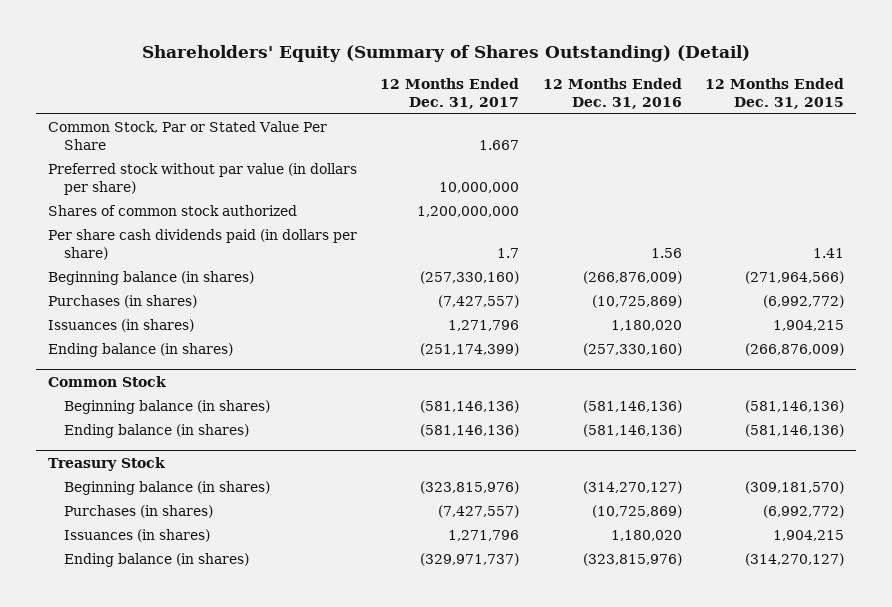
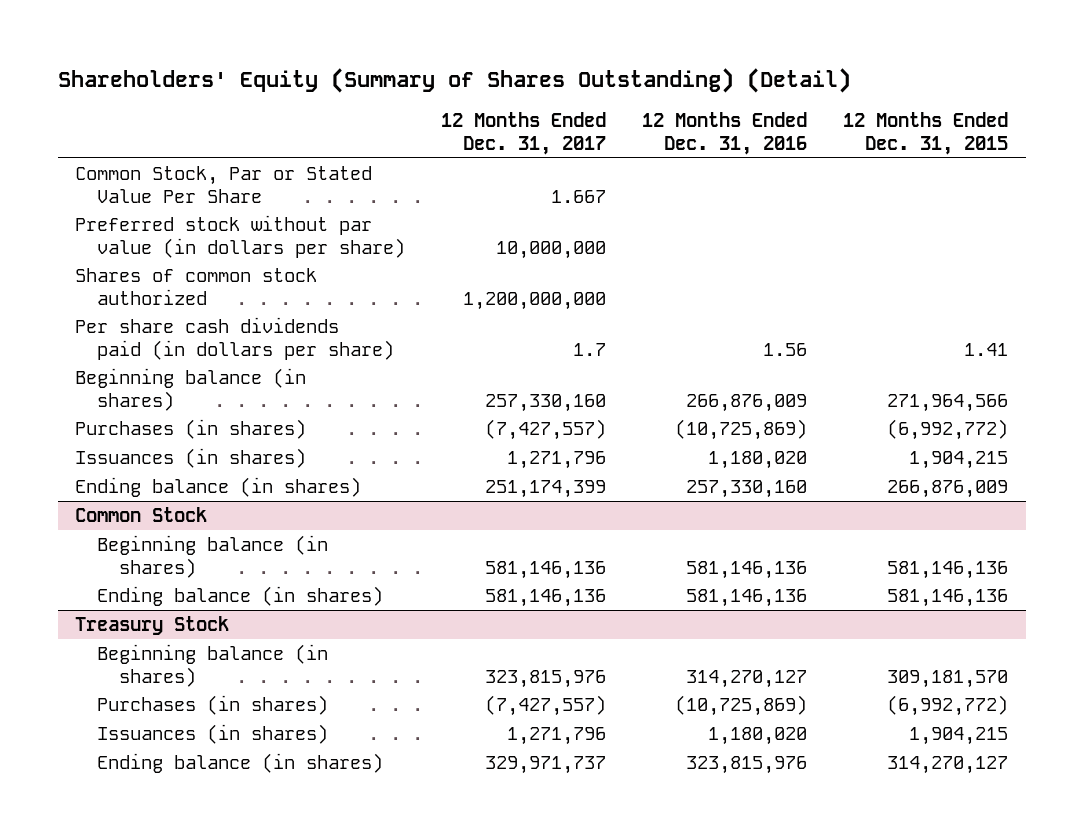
- Beginning balance (in shares) | (257,330,160) | (266,876,009) | (271,964,566)
+ Beginning balance (in shares) | 257,330,160 | 266,876,009 | 271,964,566
- Ending balance (in shares) | (251,174,399) | (257,330,160) | (266,876,009)
+ Ending balance (in shares) | 251,174,399 | 257,330,160 | 266,876,009
@ Common Stock
- Beginning balance (in shares) | (581,146,136) | (581,146,136) | (581,146,136)
- Ending balance (in shares) | (581,146,136) | (581,146,136) | (581,146,136)
+ Beginning balance (in shares) | 581,146,136 | 581,146,136 | 581,146,136
+ Ending balance (in shares) | 581,146,136 | 581,146,136 | 581,146,136
@ Treasury Stock
- Beginning balance (in shares) | (323,815,976) | (314,270,127) | (309,181,570)
+ Beginning balance (in shares) | 323,815,976 | 314,270,127 | 309,181,570
- Ending balance (in shares) | (329,971,737) | (323,815,976) | (314,270,127)
+ Ending balance (in shares) | 329,971,737 | 323,815,976 | 314,270,127

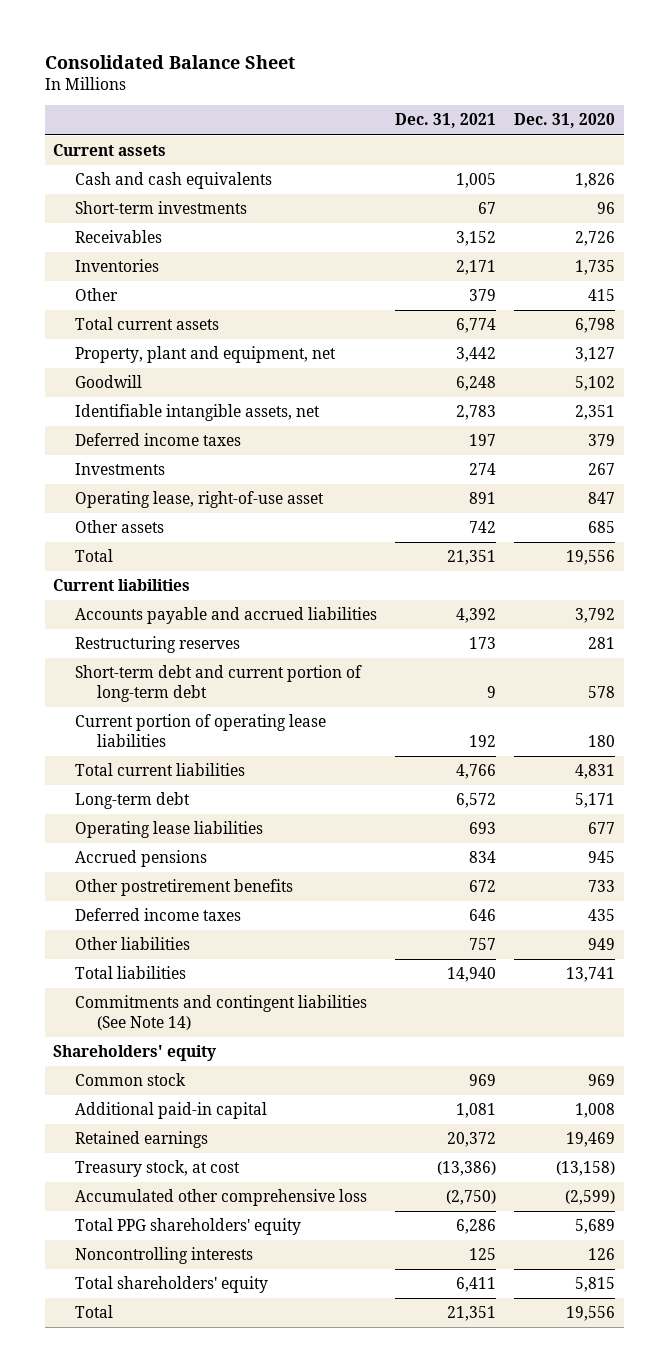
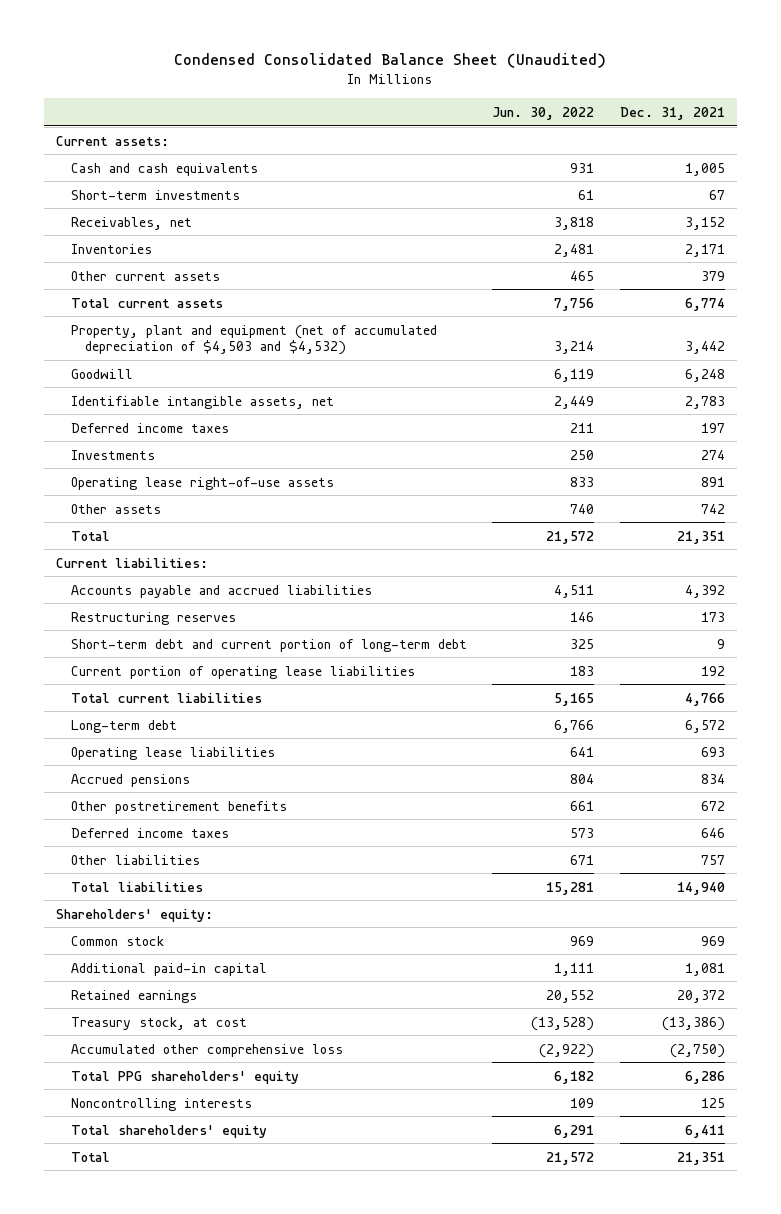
- Consolidated Balance Sheet
+ Condensed Consolidated Balance Sheet (Unaudited)
- | Dec. 31, 2021 | Dec. 31, 2020
+ | Jun. 30, 2022 | Dec. 31, 2021
- Current assets
+ Current assets:
- Receivables | 3,152 | 2,726
+ Receivables, net | 3,818 | 3,152
- Other | 379 | 415
+ Other current assets | 465 | 379
- Property, plant and equipment, net | 3,442 | 3,127
+ Property, plant and equipment (net of accumulated depreciation of $4,503 and $4,532) | 3,214 | 3,442
- Operating lease, right-of-use asset | 891 | 847
+ Operating lease right-of-use assets | 833 | 891
- Current liabilities
+ Current liabilities:
- Commitments and contingent liabilities (See Note 14)
- Shareholders' equity
+ Shareholders' equity:

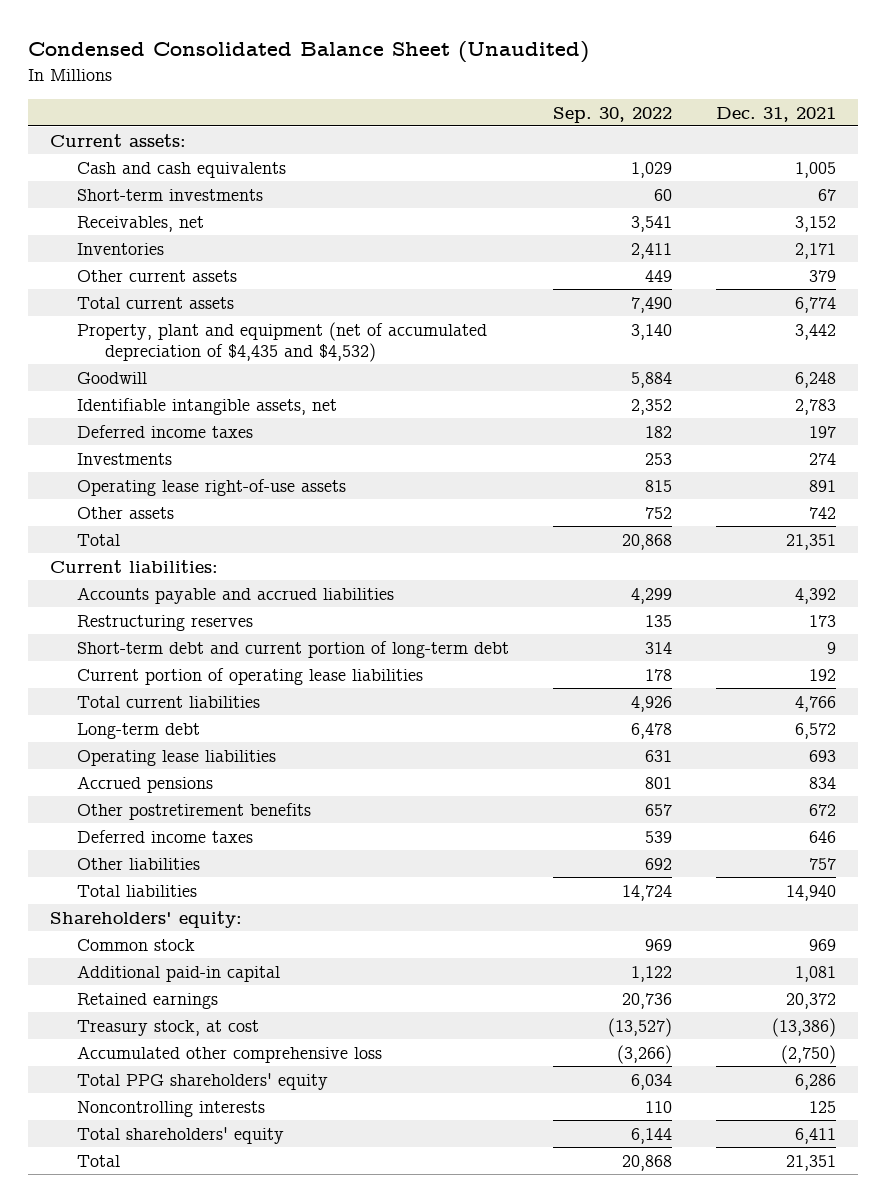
- | Jun. 30, 2022 | Dec. 31, 2021
+ | Sep. 30, 2022 | Dec. 31, 2021
- Property, plant and equipment (net of accumulated depreciation of $4,503 and $4,532) | 3,214 | 3,442
+ Property, plant and equipment (net of accumulated depreciation of $4,435 and $4,532) | 3,140 | 3,442

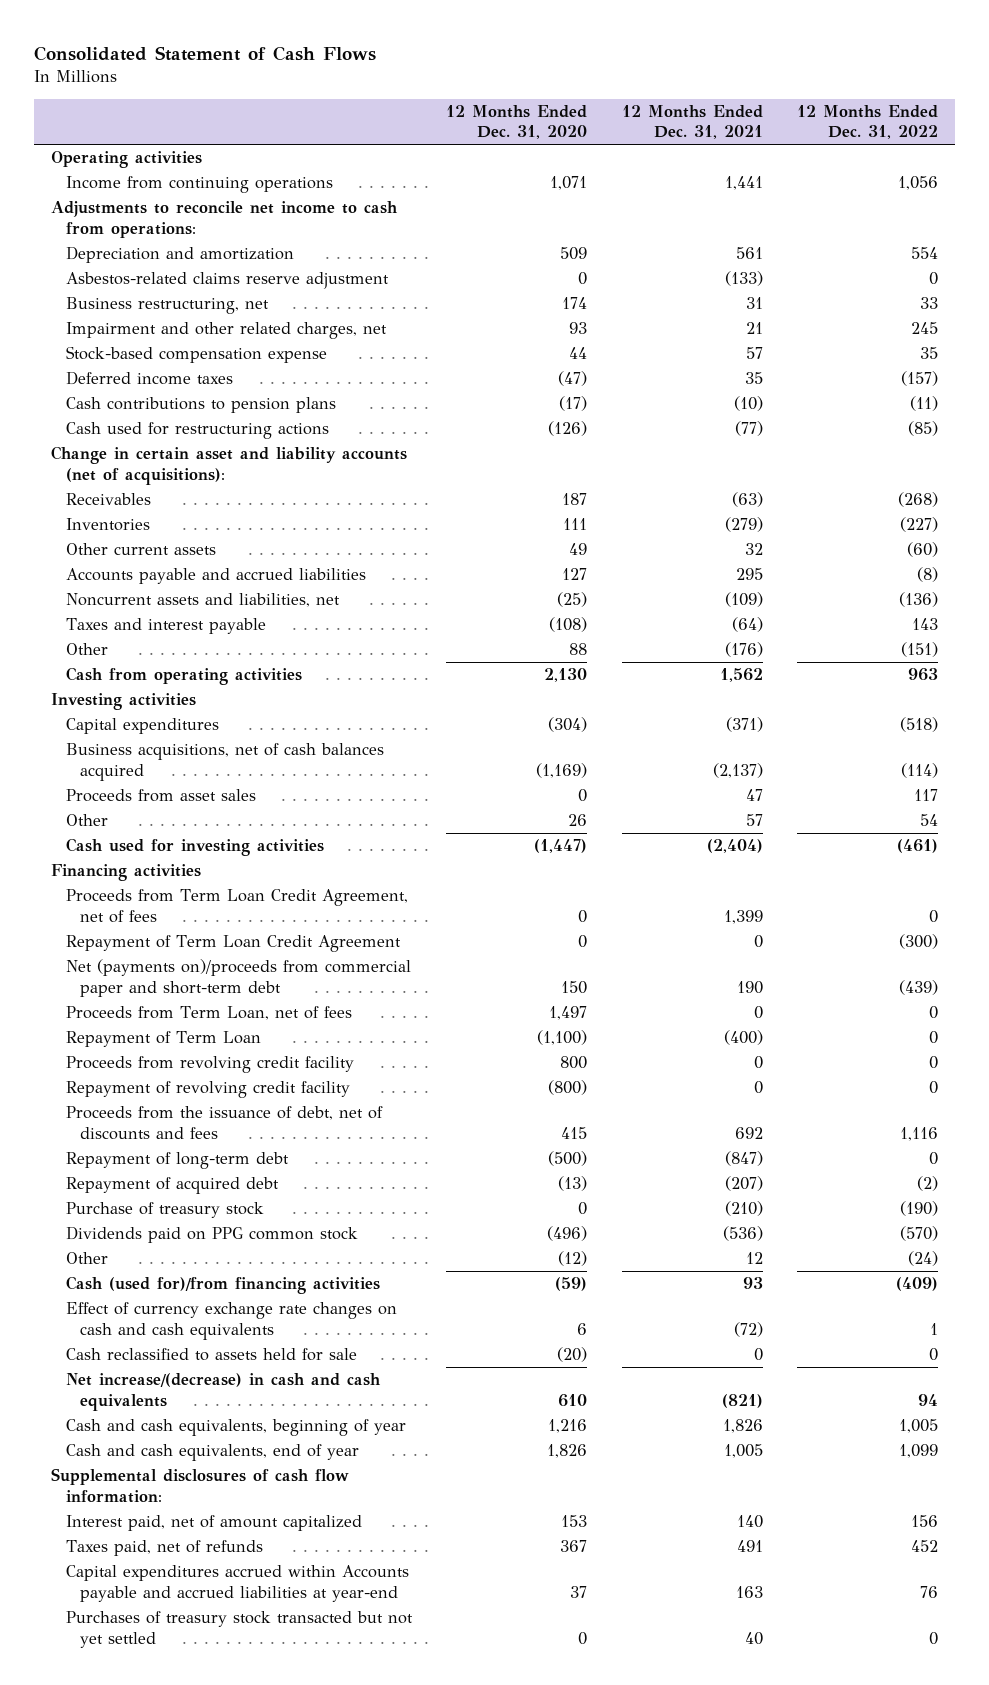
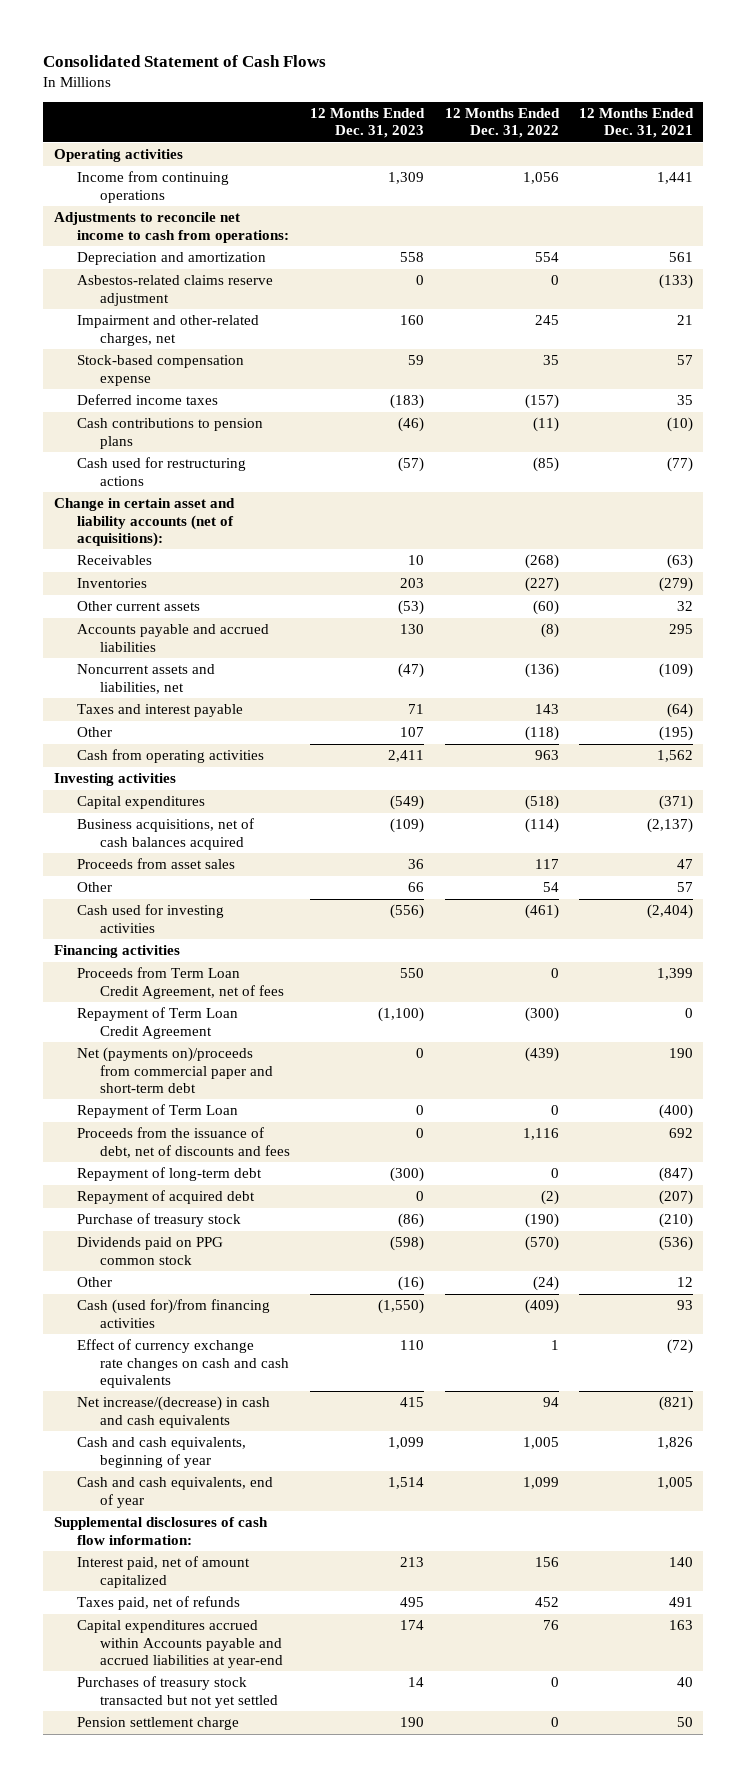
- | 12 Months Ended Dec. 31, 2020 | 12 Months Ended Dec. 31, 2021 | 12 Months Ended Dec. 31, 2022
+ | 12 Months Ended Dec. 31, 2023 | 12 Months Ended Dec. 31, 2022 | 12 Months Ended Dec. 31, 2021
- Business restructuring, net | 174 | 31 | 33
- Impairment and other related charges, net | 93 | 21 | 245
+ Impairment and other-related charges, net | 160 | 245 | 21
- Other | 88 | (176) | (151)
+ Other | 107 | (118) | (195)
- Proceeds from Term Loan, net of fees | 1,497 | 0 | 0
- Proceeds from revolving credit facility | 800 | 0 | 0
- Repayment of revolving credit facility | (800) | 0 | 0
- Cash reclassified to assets held for sale | (20) | 0 | 0
+ Pension settlement charge | 190 | 0 | 50

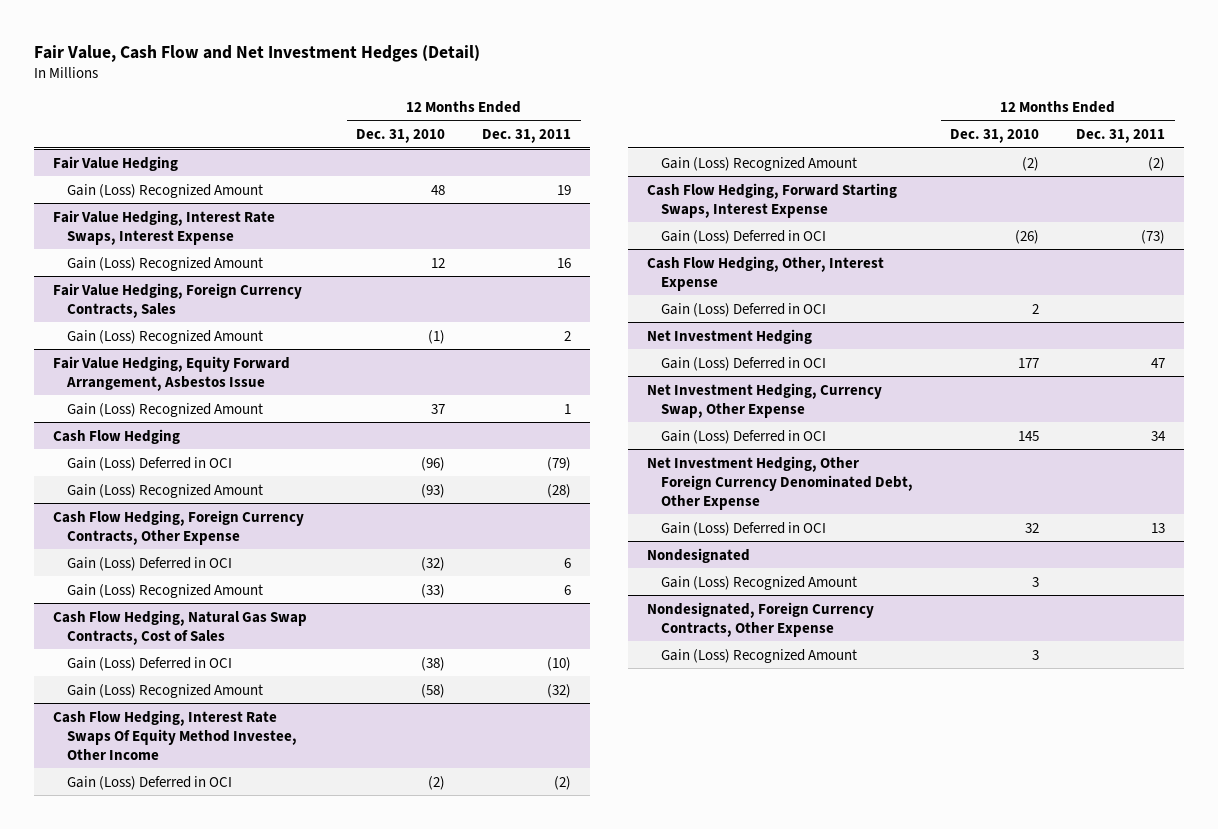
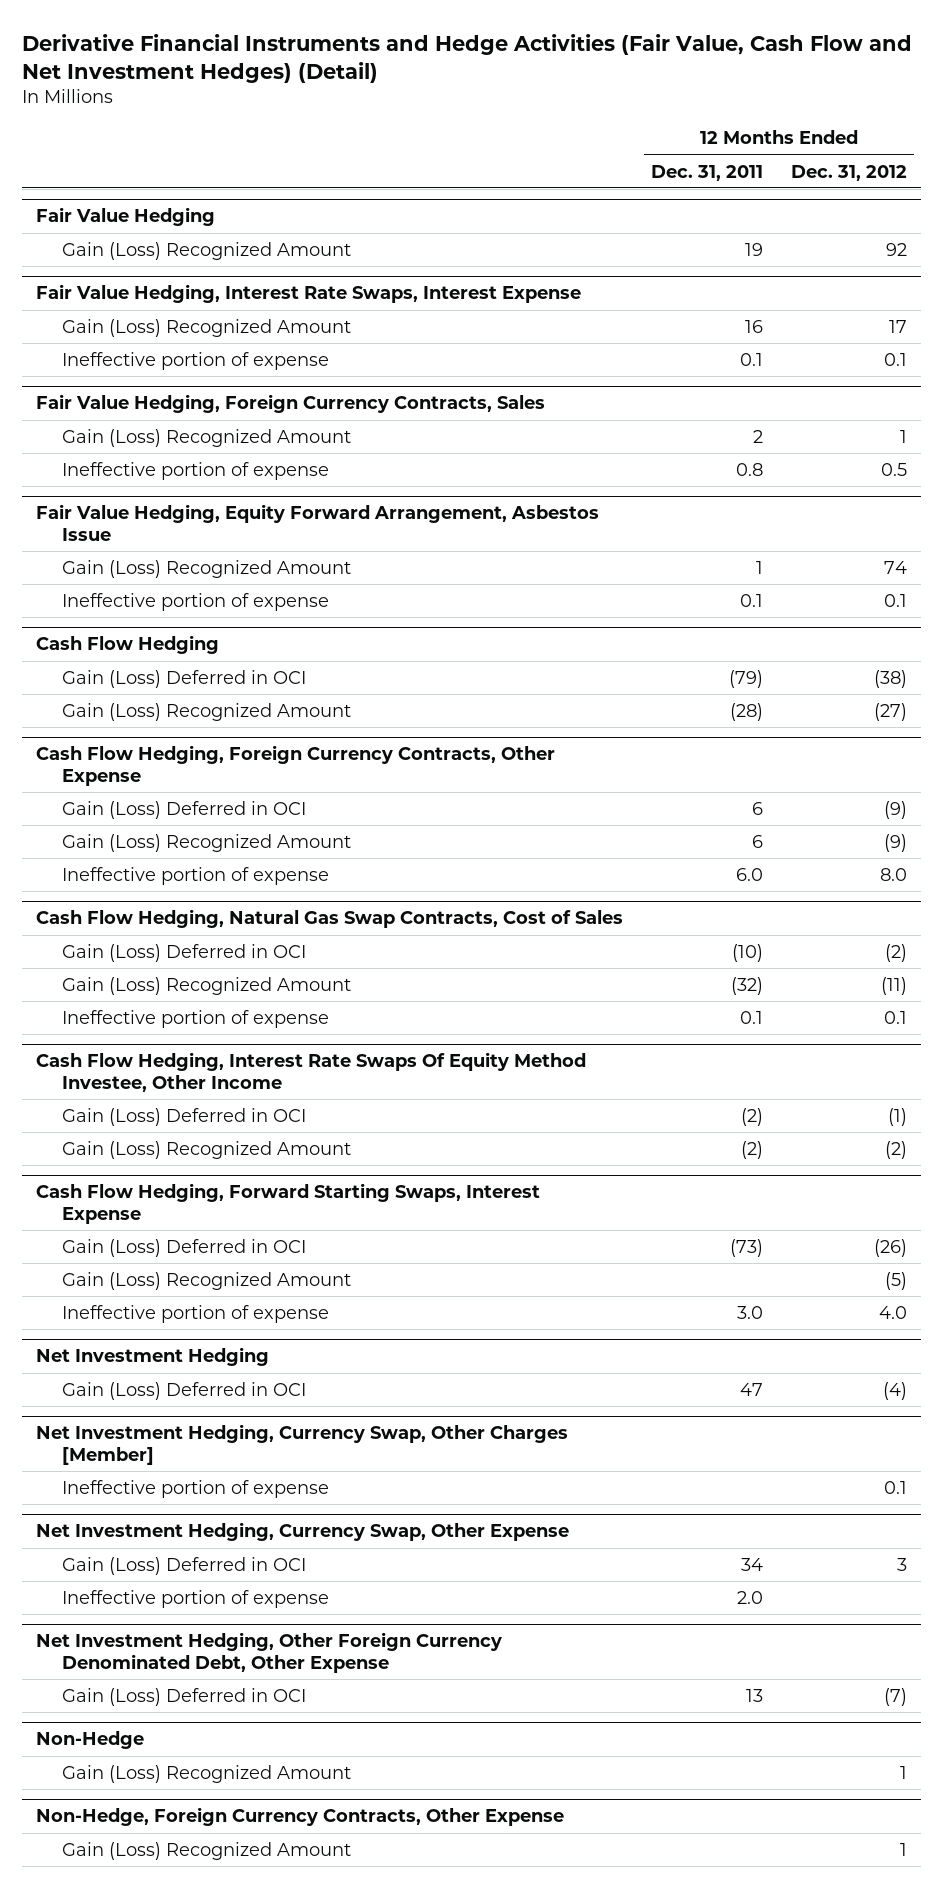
- Fair Value, Cash Flow and Net Investment Hedges (Detail)
+ Derivative Financial Instruments and Hedge Activities (Fair Value, Cash Flow and Net Investment Hedges) (Detail)
- | 12 Months Ended Dec. 31, 2010 | 12 Months Ended Dec. 31, 2011
+ | 12 Months Ended Dec. 31, 2011 | 12 Months Ended Dec. 31, 2012
@ Fair Value Hedging, Interest Rate Swaps, Interest Expense
+ Ineffective portion of expense | 0.1 | 0.1
@ Fair Value Hedging, Foreign Currency Contracts, Sales
+ Ineffective portion of expense | 0.8 | 0.5
@ Fair Value Hedging, Equity Forward Arrangement, Asbestos Issue
+ Ineffective portion of expense | 0.1 | 0.1
@ Cash Flow Hedging, Foreign Currency Contracts, Other Expense
+ Ineffective portion of expense | 6.0 | 8.0
@ Cash Flow Hedging, Natural Gas Swap Contracts, Cost of Sales
+ Ineffective portion of expense | 0.1 | 0.1
- Cash Flow Hedging, Other, Interest Expense
- Gain (Loss) Deferred in OCI | 2 |
@ Cash Flow Hedging, Forward Starting Swaps, Interest Expense
+ Gain (Loss) Recognized Amount | | (5)
+ Ineffective portion of expense | 3.0 | 4.0
+ Net Investment Hedging, Currency Swap, Other Charges [Member]
+ Ineffective portion of expense | | 0.1
@ Net Investment Hedging, Currency Swap, Other Expense
+ Ineffective portion of expense | 2.0 |
- Nondesignated
+ Non-Hedge
- Nondesignated, Foreign Currency Contracts, Other Expense
+ Non-Hedge, Foreign Currency Contracts, Other Expense

